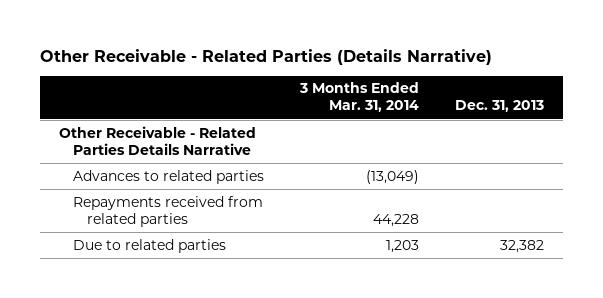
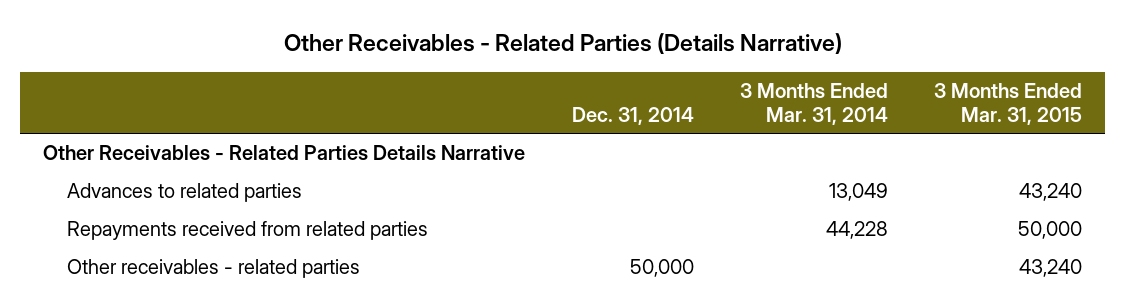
- Other Receivable - Related Parties (Details Narrative)
+ Other Receivables - Related Parties (Details Narrative)
- | 3 Months Ended Mar. 31, 2014 | Dec. 31, 2013
+ | Dec. 31, 2014 | 3 Months Ended Mar. 31, 2014 | 3 Months Ended Mar. 31, 2015
- Other Receivable - Related Parties Details Narrative
- Advances to related parties | (13,049) |
+ Other Receivables - Related Parties Details Narrative
+ Advances to related parties | | 13,049 | 43,240
- Due to related parties | 1,203 | 32,382
+ Other receivables - related parties | 50,000 | | 43,240

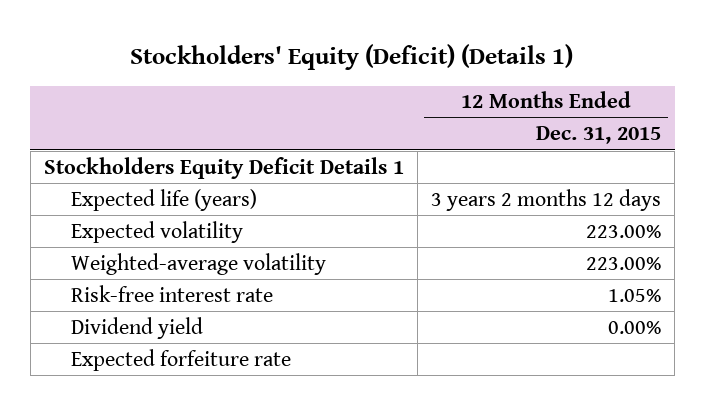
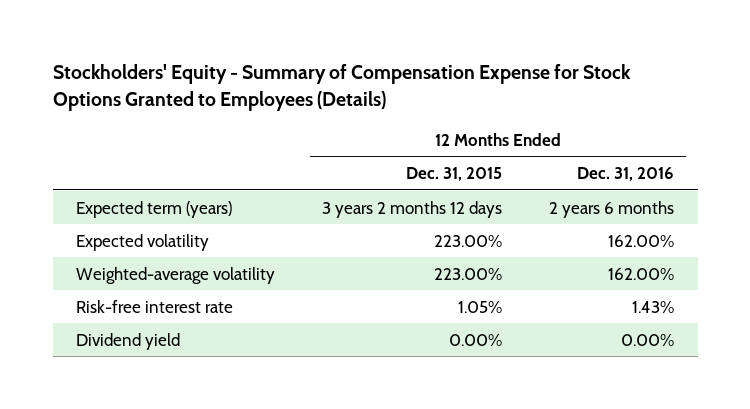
- Stockholders' Equity (Deficit) (Details 1)
+ Stockholders' Equity - Summary of Compensation Expense for Stock Options Granted to Employees (Details)
- | 12 Months Ended Dec. 31, 2015
+ | 12 Months Ended Dec. 31, 2015 | 12 Months Ended Dec. 31, 2016
- Stockholders Equity Deficit Details 1
- Expected life (years) | 3 years 2 months 12 days
+ Expected term (years) | 3 years 2 months 12 days | 2 years 6 months
- Expected forfeiture rate

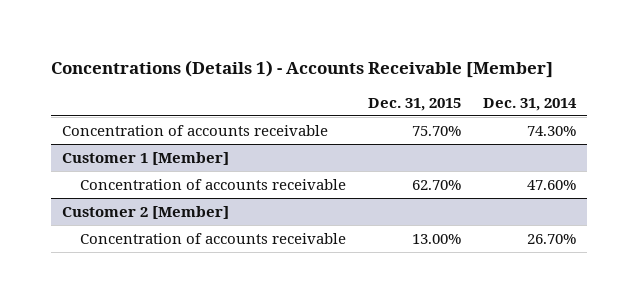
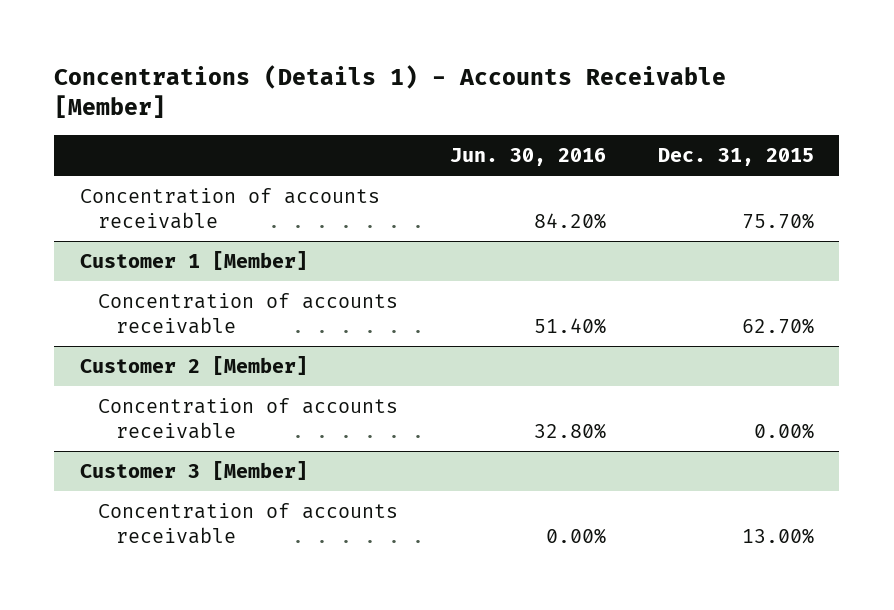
- | Dec. 31, 2015 | Dec. 31, 2014
+ | Jun. 30, 2016 | Dec. 31, 2015
@ Customer 2 [Member]
+ Concentration of accounts receivable | 32.80% | 0.00%
+ Customer 3 [Member]

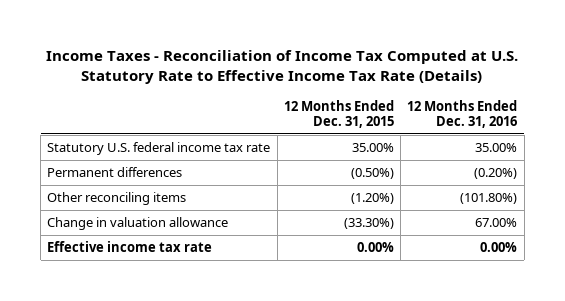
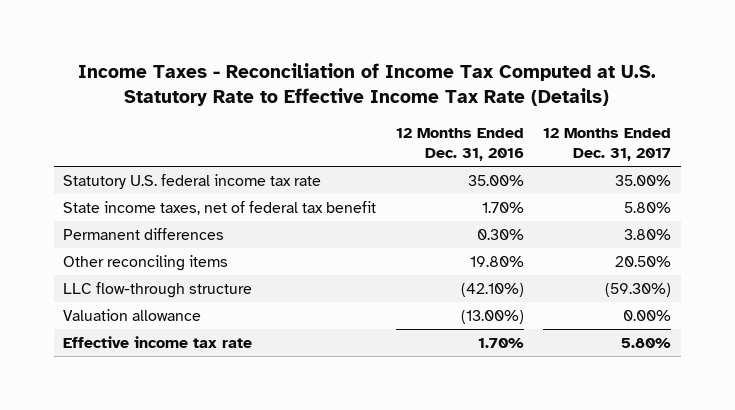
- | 12 Months Ended Dec. 31, 2015 | 12 Months Ended Dec. 31, 2016
+ | 12 Months Ended Dec. 31, 2016 | 12 Months Ended Dec. 31, 2017
- Permanent differences | (0.50%) | (0.20%)
- Other reconciling items | (1.20%) | (101.80%)
- Change in valuation allowance | (33.30%) | 67.00%
- Effective income tax rate | 0.00% | 0.00%
+ State income taxes, net of federal tax benefit | 1.70% | 5.80%
+ Permanent differences | 0.30% | 3.80%
+ Other reconciling items | 19.80% | 20.50%
+ LLC flow-through structure | (42.10%) | (59.30%)
+ Valuation allowance | (13.00%) | 0.00%
+ Effective income tax rate | 1.70% | 5.80%

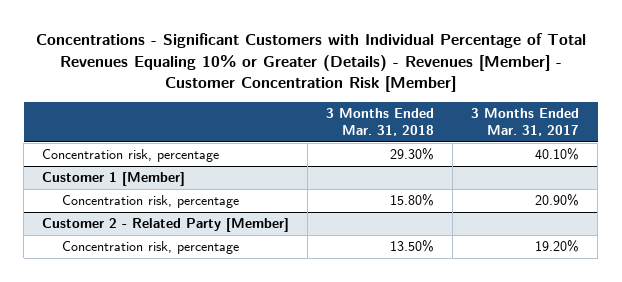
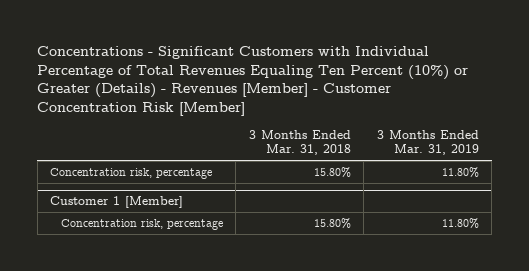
- Concentrations - Significant Customers with Individual Percentage of Total Revenues Equaling 10% or Greater (Details) - Revenues [Member] - Customer Concentration Risk [Member]
+ Concentrations - Significant Customers with Individual Percentage of Total Revenues Equaling Ten Percent (10%) or Greater (Details) - Revenues [Member] - Customer Concentration Risk [Member]
- | 3 Months Ended Mar. 31, 2018 | 3 Months Ended Mar. 31, 2017
+ | 3 Months Ended Mar. 31, 2018 | 3 Months Ended Mar. 31, 2019
- Concentration risk, percentage | 29.30% | 40.10%
+ Concentration risk, percentage | 15.80% | 11.80%
- Customer 2 - Related Party [Member]
- Concentration risk, percentage | 13.50% | 19.20%

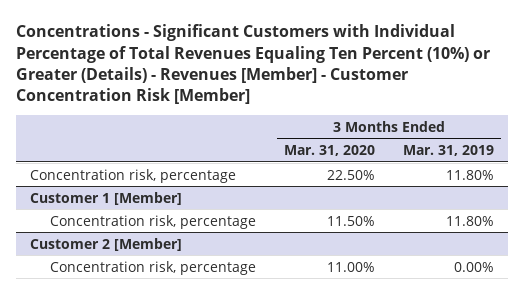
- | 3 Months Ended Mar. 31, 2018 | 3 Months Ended Mar. 31, 2019
+ | 3 Months Ended Mar. 31, 2020 | 3 Months Ended Mar. 31, 2019
+ Customer 2 [Member]
+ Concentration risk, percentage | 11.00% | 0.00%

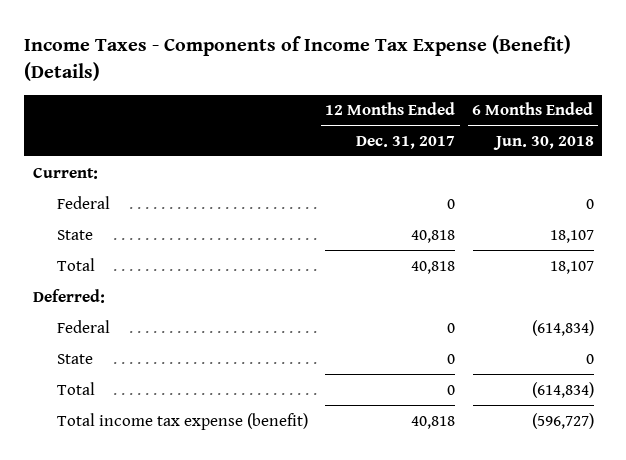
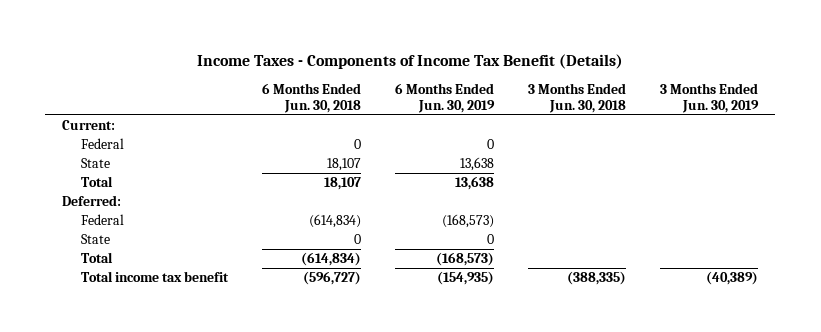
- Income Taxes - Components of Income Tax Expense (Benefit) (Details)
+ Income Taxes - Components of Income Tax Benefit (Details)
- | 12 Months Ended Dec. 31, 2017 | 6 Months Ended Jun. 30, 2018
+ | 6 Months Ended Jun. 30, 2018 | 6 Months Ended Jun. 30, 2019 | 3 Months Ended Jun. 30, 2018 | 3 Months Ended Jun. 30, 2019
- Total income tax expense (benefit) | 40,818 | (596,727)
+ Total income tax benefit | (596,727) | (154,935) | (388,335) | (40,389)

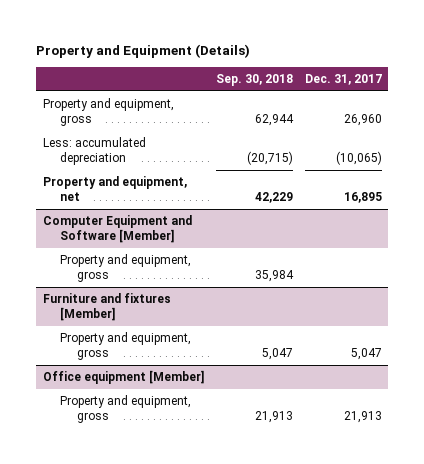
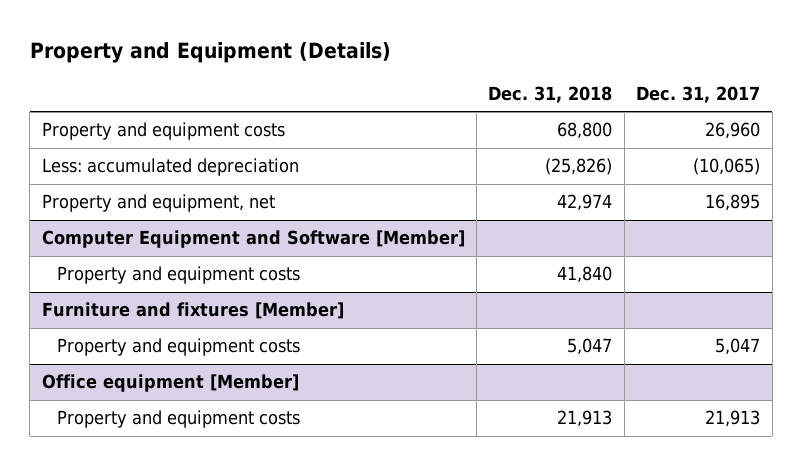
- | Sep. 30, 2018 | Dec. 31, 2017
+ | Dec. 31, 2018 | Dec. 31, 2017
- Property and equipment, gross | 62,944 | 26,960
+ Property and equipment costs | 68,800 | 26,960
@ Computer Equipment and Software [Member]
- Property and equipment, gross | 35,984 |
+ Property and equipment costs | 41,840 |
@ Furniture and fixtures [Member]
- Property and equipment, gross | 5,047 | 5,047
+ Property and equipment costs | 5,047 | 5,047
@ Office equipment [Member]
- Property and equipment, gross | 21,913 | 21,913
+ Property and equipment costs | 21,913 | 21,913

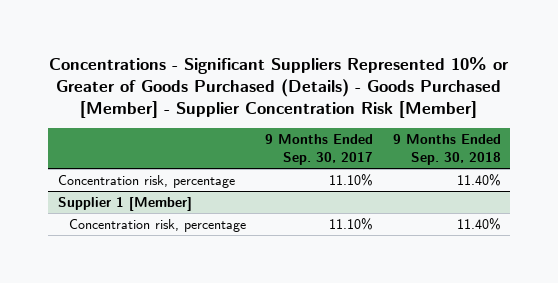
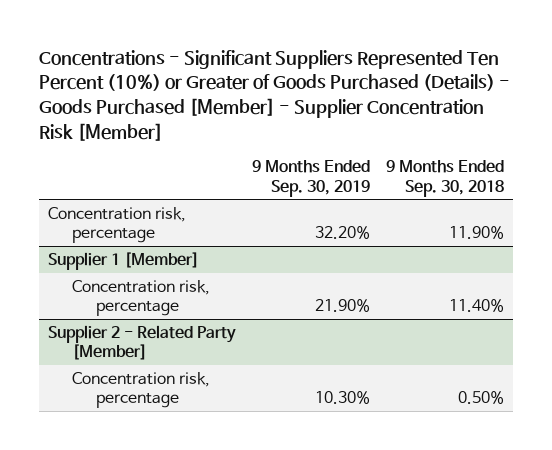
- Concentrations - Significant Suppliers Represented 10% or Greater of Goods Purchased (Details) - Goods Purchased [Member] - Supplier Concentration Risk [Member]
+ Concentrations - Significant Suppliers Represented Ten Percent (10%) or Greater of Goods Purchased (Details) - Goods Purchased [Member] - Supplier Concentration Risk [Member]
- | 9 Months Ended Sep. 30, 2017 | 9 Months Ended Sep. 30, 2018
+ | 9 Months Ended Sep. 30, 2019 | 9 Months Ended Sep. 30, 2018
- Concentration risk, percentage | 11.10% | 11.40%
+ Concentration risk, percentage | 32.20% | 11.90%
+ Supplier 2 - Related Party [Member]
+ Concentration risk, percentage | 10.30% | 0.50%

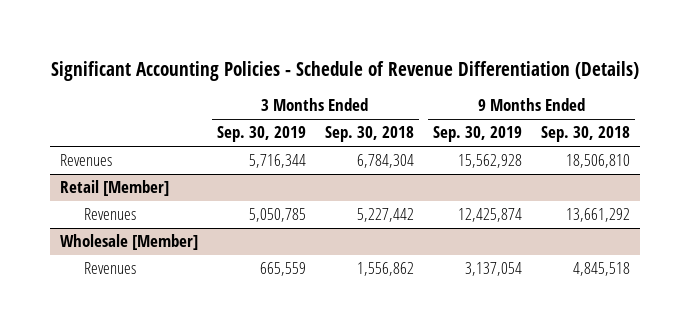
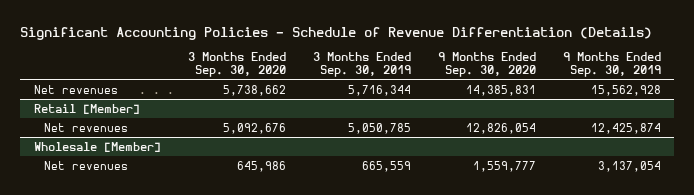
- | 3 Months Ended Sep. 30, 2019 | 3 Months Ended Sep. 30, 2018 | 9 Months Ended Sep. 30, 2019 | 9 Months Ended Sep. 30, 2018
+ | 3 Months Ended Sep. 30, 2020 | 3 Months Ended Sep. 30, 2019 | 9 Months Ended Sep. 30, 2020 | 9 Months Ended Sep. 30, 2019
- Revenues | 5,716,344 | 6,784,304 | 15,562,928 | 18,506,810
+ Net revenues | 5,738,662 | 5,716,344 | 14,385,831 | 15,562,928
@ Retail [Member]
- Revenues | 5,050,785 | 5,227,442 | 12,425,874 | 13,661,292
+ Net revenues | 5,092,676 | 5,050,785 | 12,826,054 | 12,425,874
@ Wholesale [Member]
- Revenues | 665,559 | 1,556,862 | 3,137,054 | 4,845,518
+ Net revenues | 645,986 | 665,559 | 1,559,777 | 3,137,054

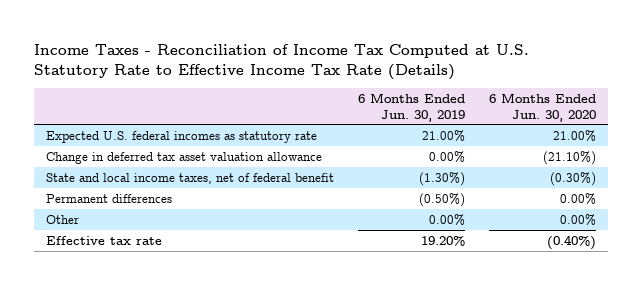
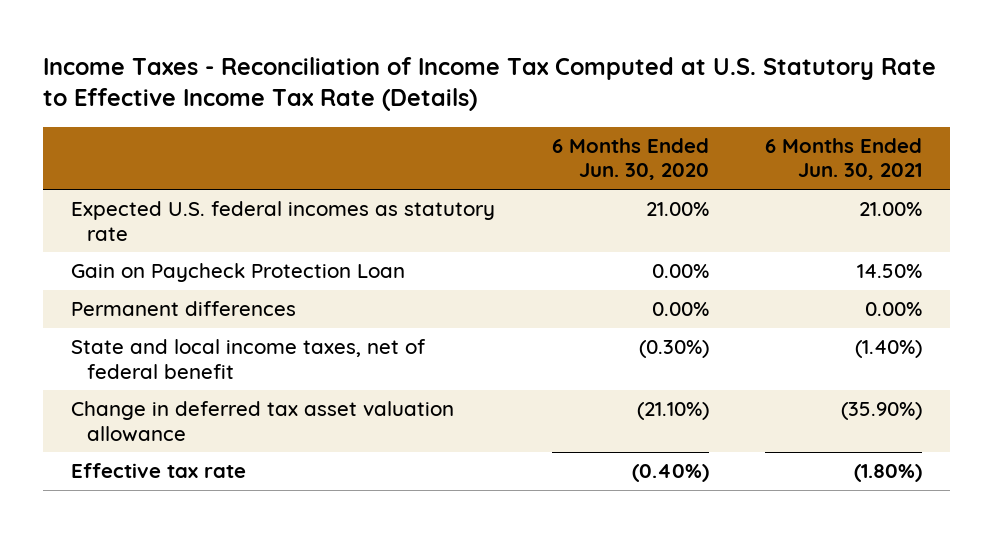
- | 6 Months Ended Jun. 30, 2019 | 6 Months Ended Jun. 30, 2020
+ | 6 Months Ended Jun. 30, 2020 | 6 Months Ended Jun. 30, 2021
+ Gain on Paycheck Protection Loan | 0.00% | 14.50%
- Other | 0.00% | 0.00%
moved down: State and local income taxes, net of federal benefit | (0.30%) | (1.40%)
moved down: Change in deferred tax asset valuation allowance | (21.10%) | (35.90%)

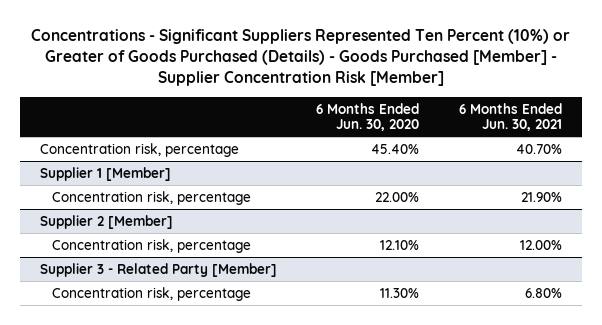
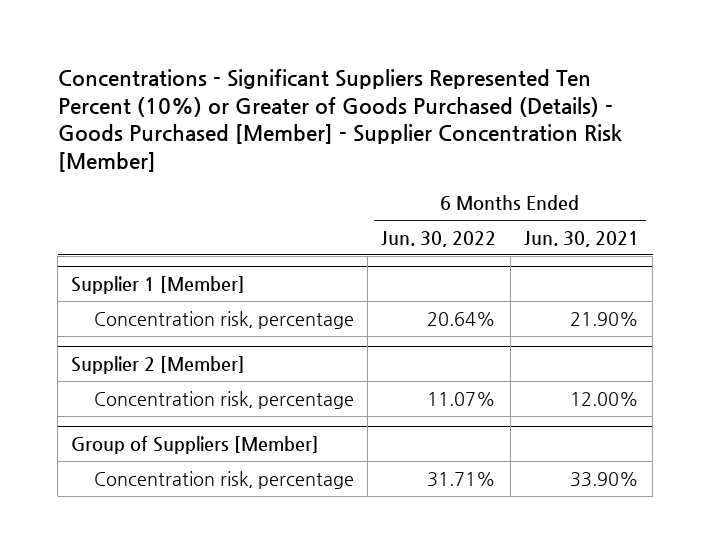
- | 6 Months Ended Jun. 30, 2020 | 6 Months Ended Jun. 30, 2021
+ | 6 Months Ended Jun. 30, 2022 | 6 Months Ended Jun. 30, 2021
- Concentration risk, percentage | 45.40% | 40.70%
- Supplier 3 - Related Party [Member]
- Concentration risk, percentage | 11.30% | 6.80%
+ Group of Suppliers [Member]
+ Concentration risk, percentage | 31.71% | 33.90%

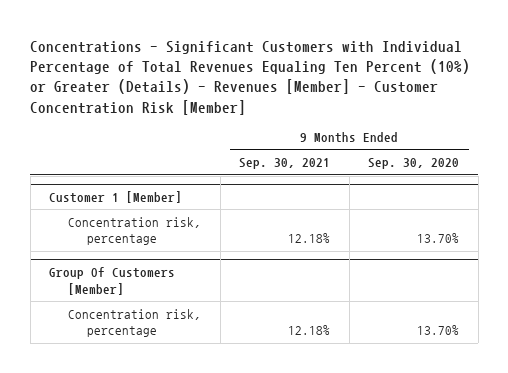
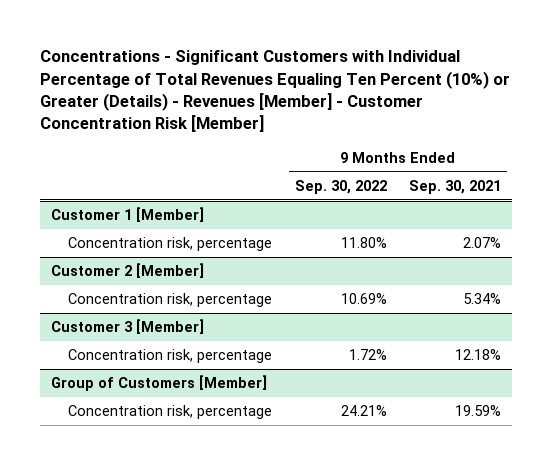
- | 9 Months Ended Sep. 30, 2021 | 9 Months Ended Sep. 30, 2020
+ | 9 Months Ended Sep. 30, 2022 | 9 Months Ended Sep. 30, 2021
@ Customer 1 [Member]
- Concentration risk, percentage | 12.18% | 13.70%
- Group Of Customers [Member]
@ Customer 1 [Member]
+ Concentration risk, percentage | 11.80% | 2.07%
+ Customer 2 [Member]
+ Concentration risk, percentage | 10.69% | 5.34%
+ Customer 3 [Member]
+ Group of Customers [Member]
+ Concentration risk, percentage | 24.21% | 19.59%

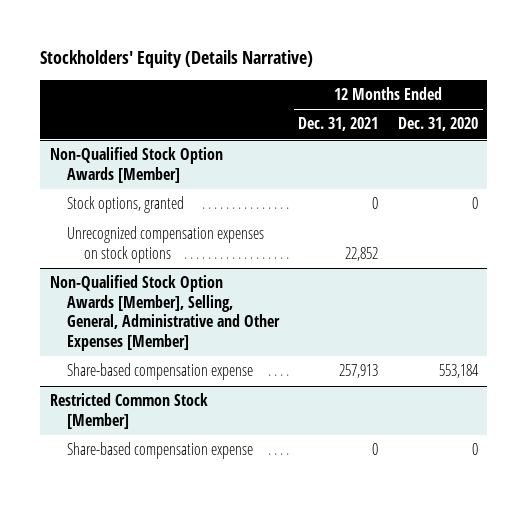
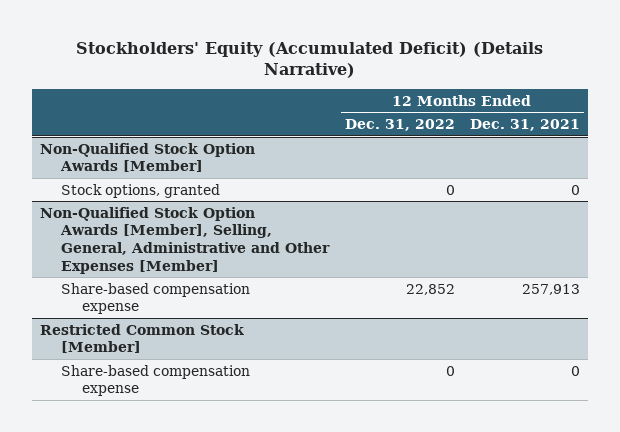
- Stockholders' Equity (Details Narrative)
+ Stockholders' Equity (Accumulated Deficit) (Details Narrative)
- | 12 Months Ended Dec. 31, 2021 | 12 Months Ended Dec. 31, 2020
+ | 12 Months Ended Dec. 31, 2022 | 12 Months Ended Dec. 31, 2021
@ Non-Qualified Stock Option Awards [Member]
- Unrecognized compensation expenses on stock options | 22,852 |

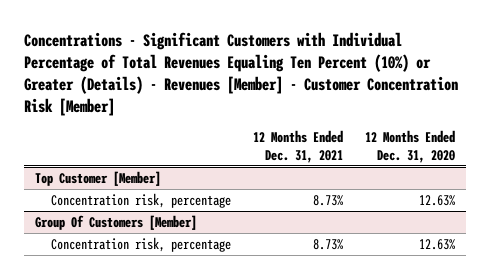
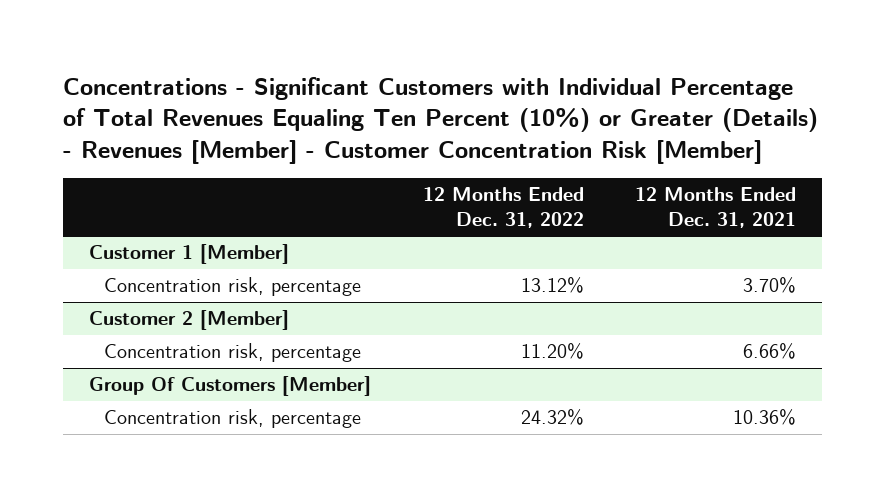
- | 12 Months Ended Dec. 31, 2021 | 12 Months Ended Dec. 31, 2020
+ | 12 Months Ended Dec. 31, 2022 | 12 Months Ended Dec. 31, 2021
- Top Customer [Member]
- Concentration risk, percentage | 8.73% | 12.63%
+ Customer 1 [Member]
+ Concentration risk, percentage | 13.12% | 3.70%
+ Customer 2 [Member]
+ Concentration risk, percentage | 11.20% | 6.66%
@ Group Of Customers [Member]
- Concentration risk, percentage | 8.73% | 12.63%
+ Concentration risk, percentage | 24.32% | 10.36%

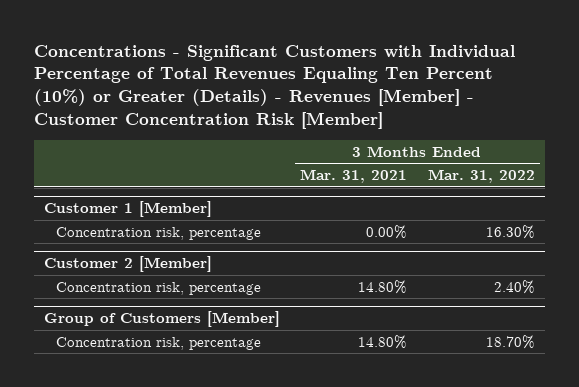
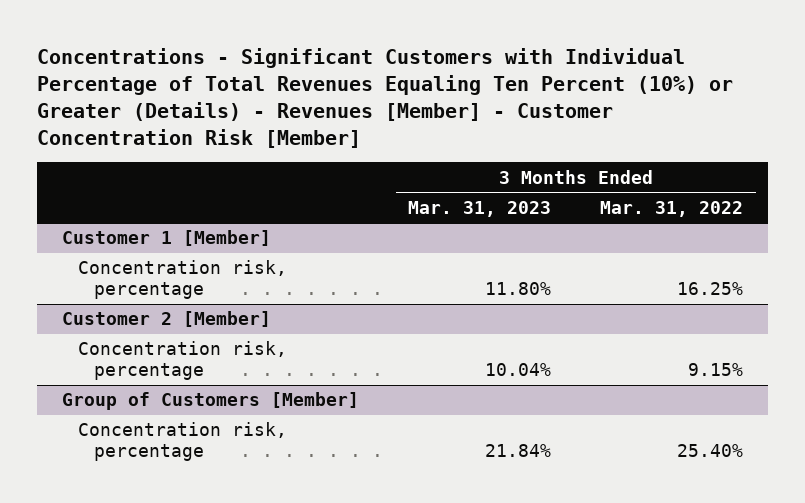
- | 3 Months Ended Mar. 31, 2021 | 3 Months Ended Mar. 31, 2022
+ | 3 Months Ended Mar. 31, 2023 | 3 Months Ended Mar. 31, 2022
@ Customer 1 [Member]
- Concentration risk, percentage | 0.00% | 16.30%
+ Concentration risk, percentage | 11.80% | 16.25%
@ Customer 2 [Member]
- Concentration risk, percentage | 14.80% | 2.40%
+ Concentration risk, percentage | 10.04% | 9.15%
@ Group of Customers [Member]
- Concentration risk, percentage | 14.80% | 18.70%
+ Concentration risk, percentage | 21.84% | 25.40%

